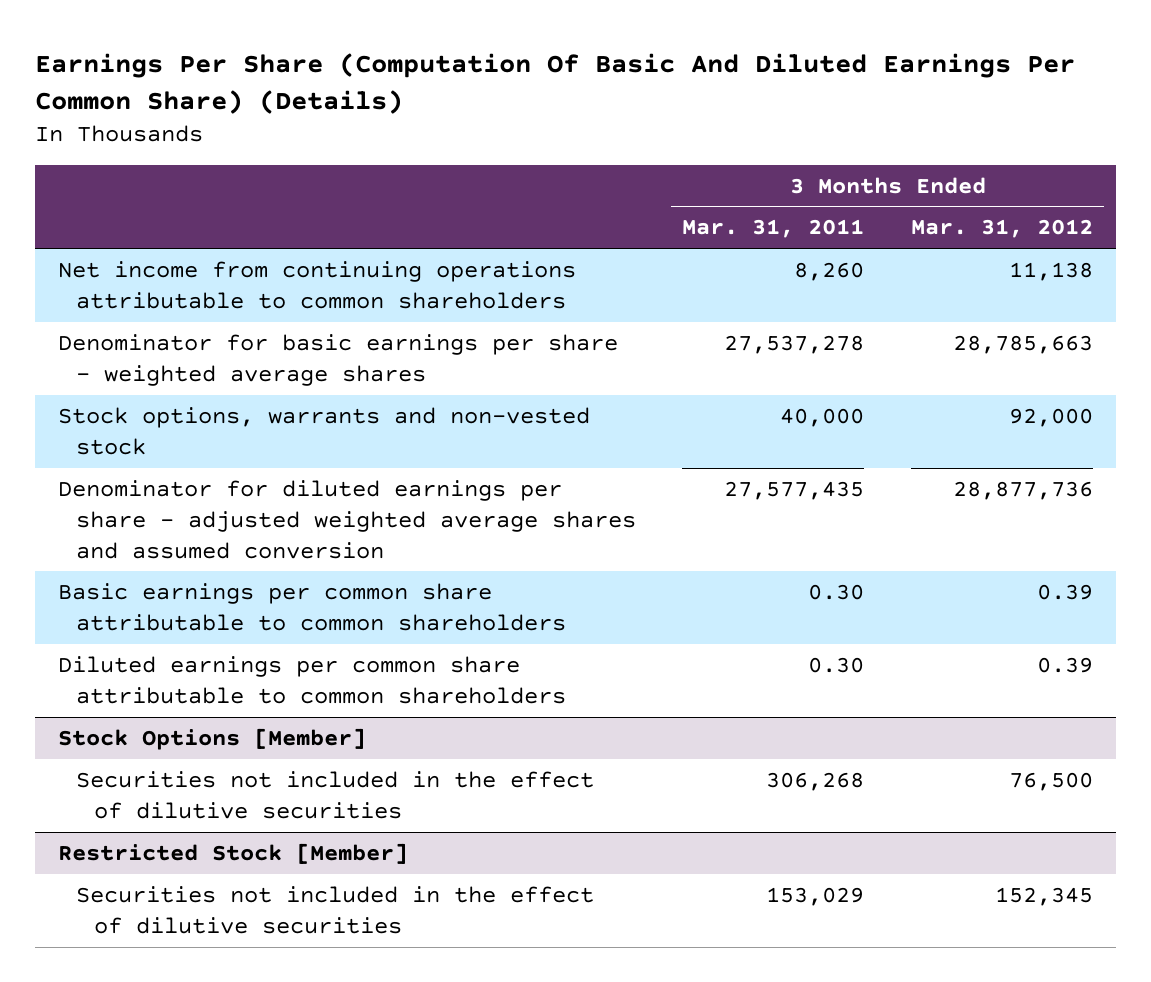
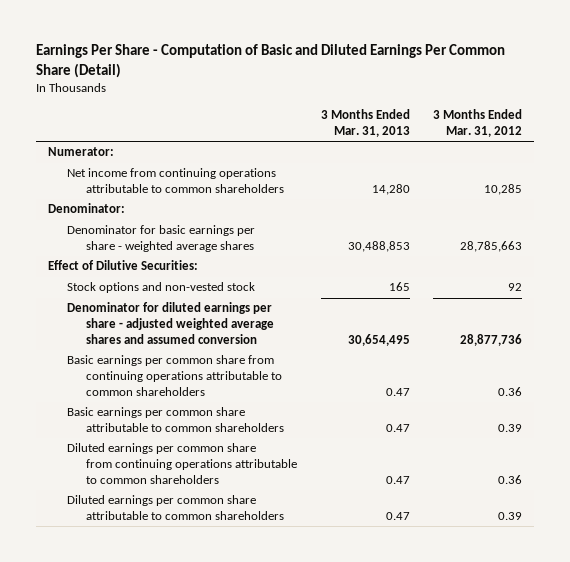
- Earnings Per Share (Computation Of Basic And Diluted Earnings Per Common Share) (Details)
+ Earnings Per Share - Computation of Basic and Diluted Earnings Per Common Share (Detail)
- | 3 Months Ended Mar. 31, 2011 | 3 Months Ended Mar. 31, 2012
+ | 3 Months Ended Mar. 31, 2013 | 3 Months Ended Mar. 31, 2012
- Net income from continuing operations attributable to common shareholders | 8,260 | 11,138
+ Numerator:
+ Net income from continuing operations attributable to common shareholders | 14,280 | 10,285
+ Denominator:
- Stock options, warrants and non-vested stock | 40,000 | 92,000
+ Effect of Dilutive Securities:
+ Stock options and non-vested stock | 165 | 92
+ Basic earnings per common share from continuing operations attributable to common shareholders | 0.47 | 0.36
+ Diluted earnings per common share from continuing operations attributable to common shareholders | 0.47 | 0.36
- Stock Options [Member]
- Securities not included in the effect of dilutive securities | 306,268 | 76,500
- Restricted Stock [Member]
- Securities not included in the effect of dilutive securities | 153,029 | 152,345

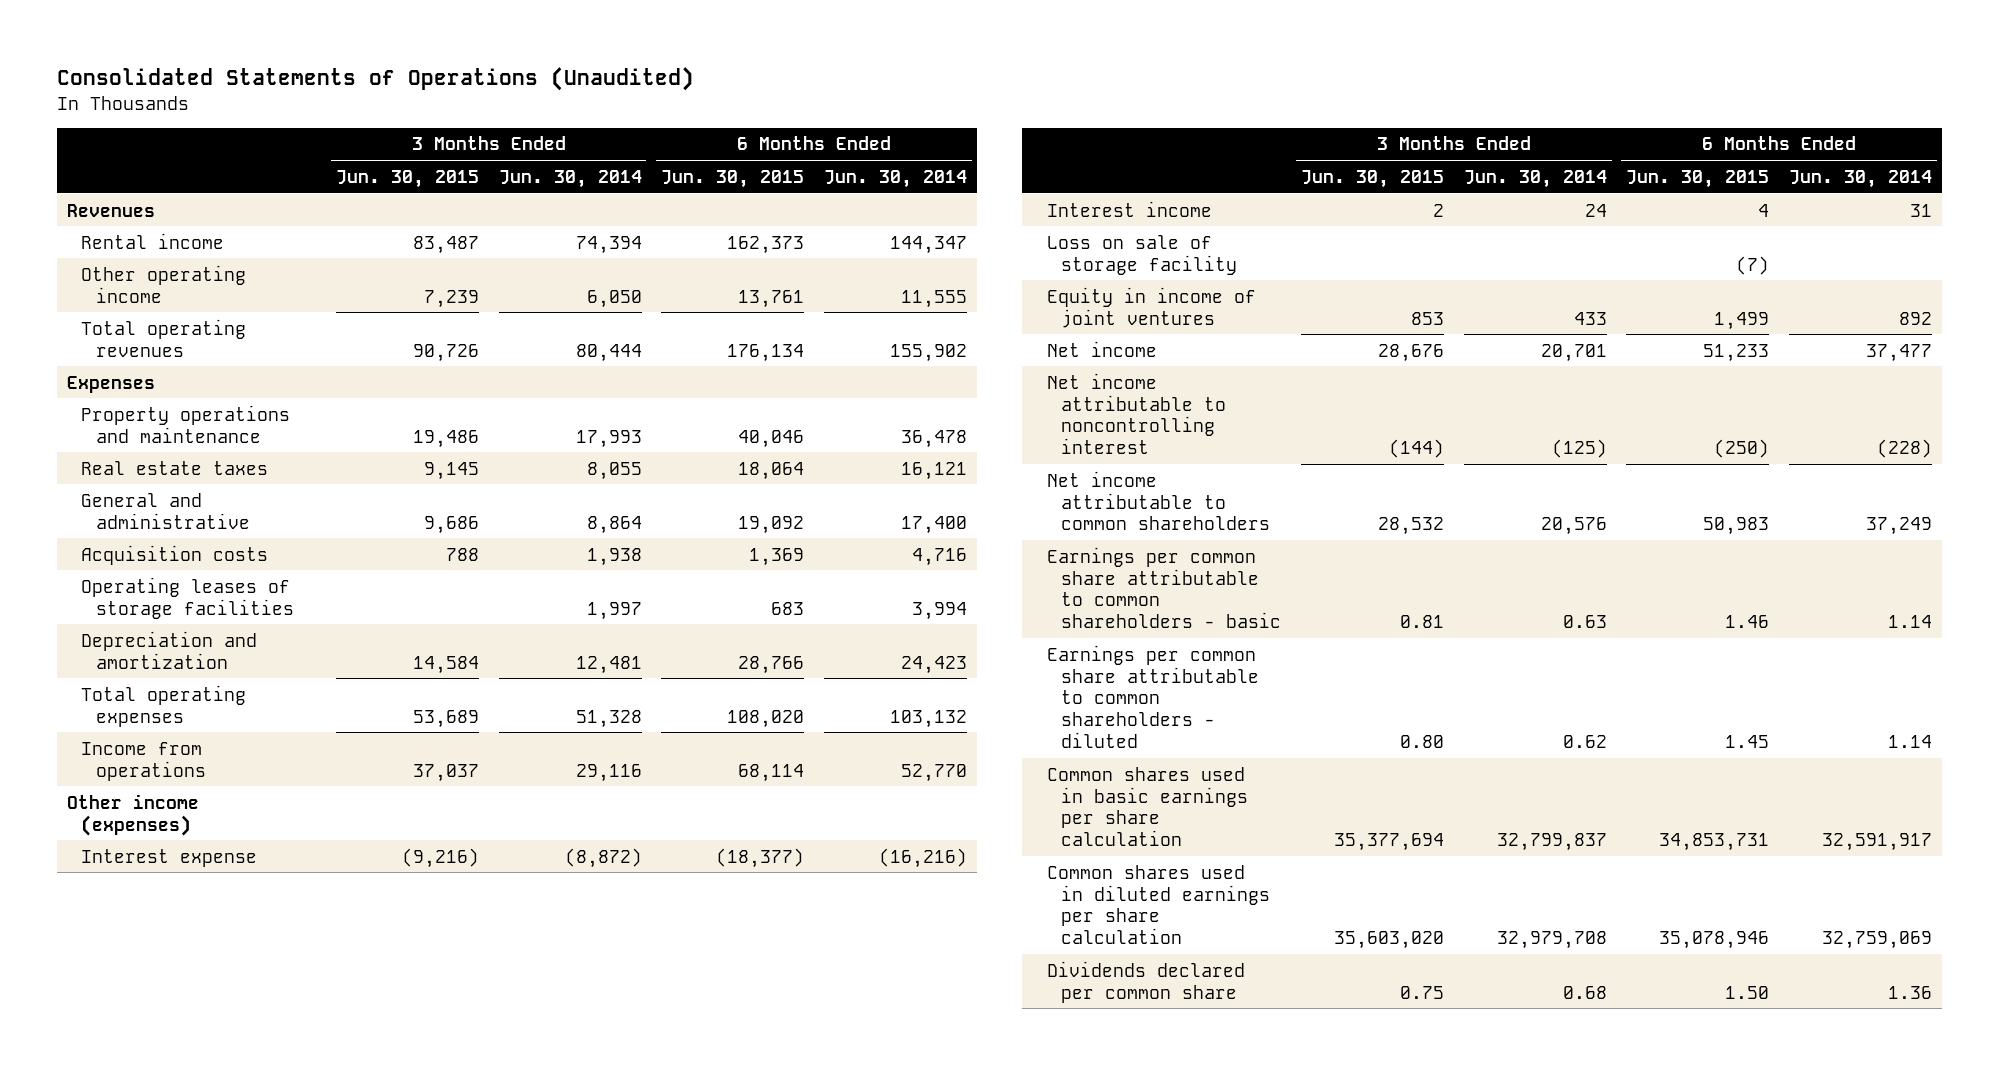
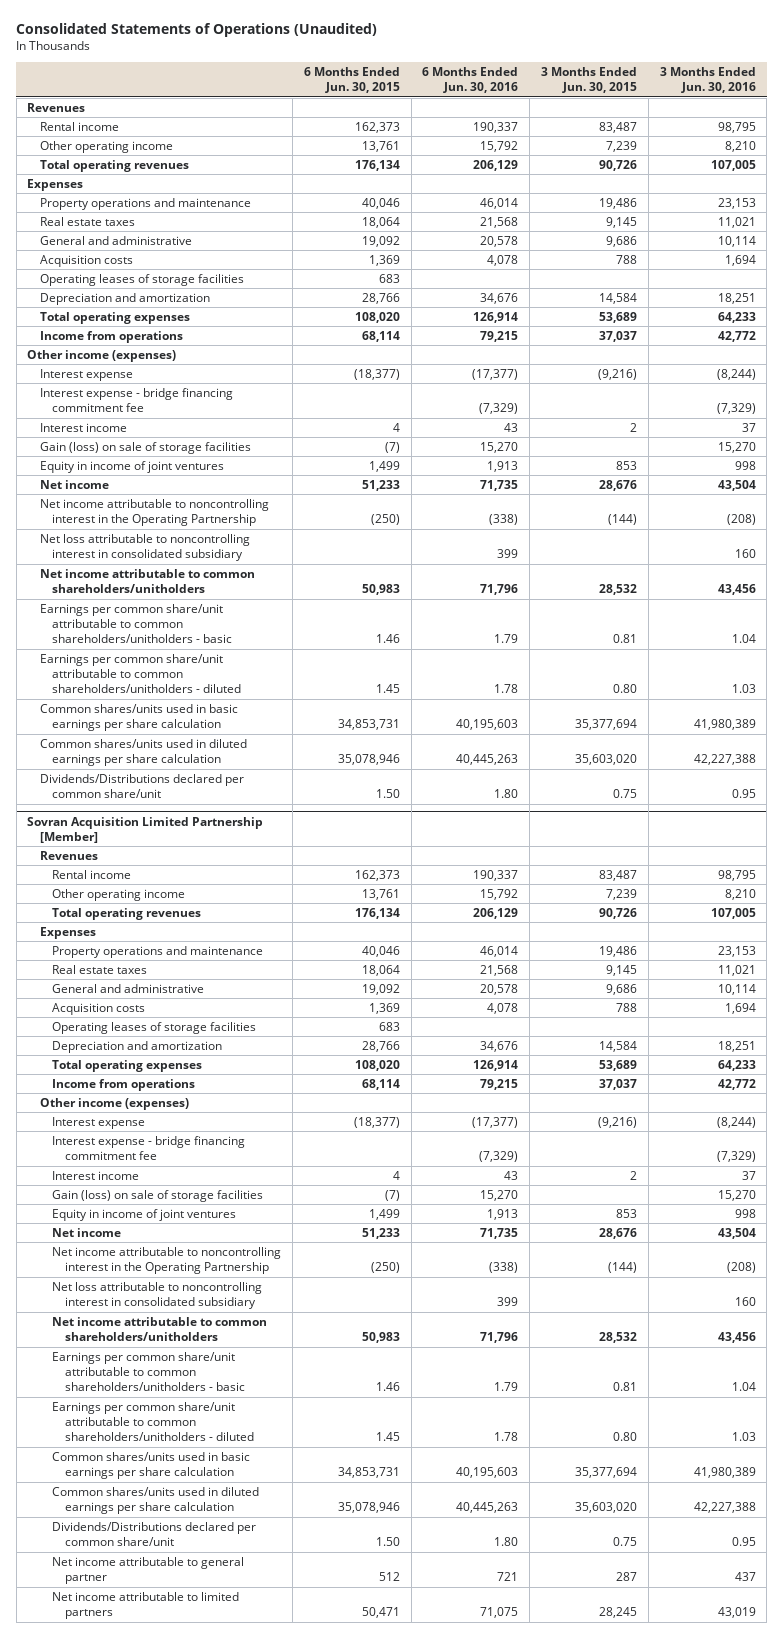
- | 3 Months Ended Jun. 30, 2015 | 3 Months Ended Jun. 30, 2014 | 6 Months Ended Jun. 30, 2015 | 6 Months Ended Jun. 30, 2014
+ | 6 Months Ended Jun. 30, 2015 | 6 Months Ended Jun. 30, 2016 | 3 Months Ended Jun. 30, 2015 | 3 Months Ended Jun. 30, 2016
+ Interest expense - bridge financing commitment fee | | (7,329) | | (7,329)
- Loss on sale of storage facility | | | (7) |
+ Gain (loss) on sale of storage facilities | (7) | 15,270 | | 15,270
- Net income attributable to noncontrolling interest | (144) | (125) | (250) | (228)
- Net income attributable to common shareholders | 28,532 | 20,576 | 50,983 | 37,249
- Earnings per common share attributable to common shareholders - basic | 0.81 | 0.63 | 1.46 | 1.14
- Earnings per common share attributable to common shareholders - diluted | 0.80 | 0.62 | 1.45 | 1.14
- Common shares used in basic earnings per share calculation | 35,377,694 | 32,799,837 | 34,853,731 | 32,591,917
- Common shares used in diluted earnings per share calculation | 35,603,020 | 32,979,708 | 35,078,946 | 32,759,069
- Dividends declared per common share | 0.75 | 0.68 | 1.50 | 1.36
+ Net income attributable to noncontrolling interest in the Operating Partnership | (250) | (338) | (144) | (208)
+ Net loss attributable to noncontrolling interest in consolidated subsidiary | | 399 | | 160
+ Net income attributable to common shareholders/unitholders | 50,983 | 71,796 | 28,532 | 43,456
+ Earnings per common share/unit attributable to common shareholders/unitholders - basic | 1.46 | 1.79 | 0.81 | 1.04
+ Earnings per common share/unit attributable to common shareholders/unitholders - diluted | 1.45 | 1.78 | 0.80 | 1.03
+ Common shares/units used in basic earnings per share calculation | 34,853,731 | 40,195,603 | 35,377,694 | 41,980,389
+ Common shares/units used in diluted earnings per share calculation | 35,078,946 | 40,445,263 | 35,603,020 | 42,227,388
+ Dividends/Distributions declared per common share/unit | 1.50 | 1.80 | 0.75 | 0.95
+ Sovran Acquisition Limited Partnership [Member]
+ Revenues
+ Rental income | 162,373 | 190,337 | 83,487 | 98,795
+ Other operating income | 13,761 | 15,792 | 7,239 | 8,210
+ Total operating revenues | 176,134 | 206,129 | 90,726 | 107,005
+ Expenses
+ Property operations and maintenance | 40,046 | 46,014 | 19,486 | 23,153
+ Real estate taxes | 18,064 | 21,568 | 9,145 | 11,021
+ General and administrative | 19,092 | 20,578 | 9,686 | 10,114
+ Acquisition costs | 1,369 | 4,078 | 788 | 1,694
+ Operating leases of storage facilities | 683 | | |
+ Depreciation and amortization | 28,766 | 34,676 | 14,584 | 18,251
+ Total operating expenses | 108,020 | 126,914 | 53,689 | 64,233
+ Income from operations | 68,114 | 79,215 | 37,037 | 42,772
+ Other income (expenses)
+ Interest expense | (18,377) | (17,377) | (9,216) | (8,244)
+ Interest expense - bridge financing commitment fee | | (7,329) | | (7,329)
+ Interest income | 4 | 43 | 2 | 37
+ Gain (loss) on sale of storage facilities | (7) | 15,270 | | 15,270
+ Equity in income of joint ventures | 1,499 | 1,913 | 853 | 998
+ Net income | 51,233 | 71,735 | 28,676 | 43,504
+ Net income attributable to noncontrolling interest in the Operating Partnership | (250) | (338) | (144) | (208)
+ Net loss attributable to noncontrolling interest in consolidated subsidiary | | 399 | | 160
+ Net income attributable to common shareholders/unitholders | 50,983 | 71,796 | 28,532 | 43,456
+ Earnings per common share/unit attributable to common shareholders/unitholders - basic | 1.46 | 1.79 | 0.81 | 1.04
+ Earnings per common share/unit attributable to common shareholders/unitholders - diluted | 1.45 | 1.78 | 0.80 | 1.03
+ Common shares/units used in basic earnings per share calculation | 34,853,731 | 40,195,603 | 35,377,694 | 41,980,389
+ Common shares/units used in diluted earnings per share calculation | 35,078,946 | 40,445,263 | 35,603,020 | 42,227,388
+ Dividends/Distributions declared per common share/unit | 1.50 | 1.80 | 0.75 | 0.95
+ Net income attributable to general partner | 512 | 721 | 287 | 437
+ Net income attributable to limited partners | 50,471 | 71,075 | 28,245 | 43,019

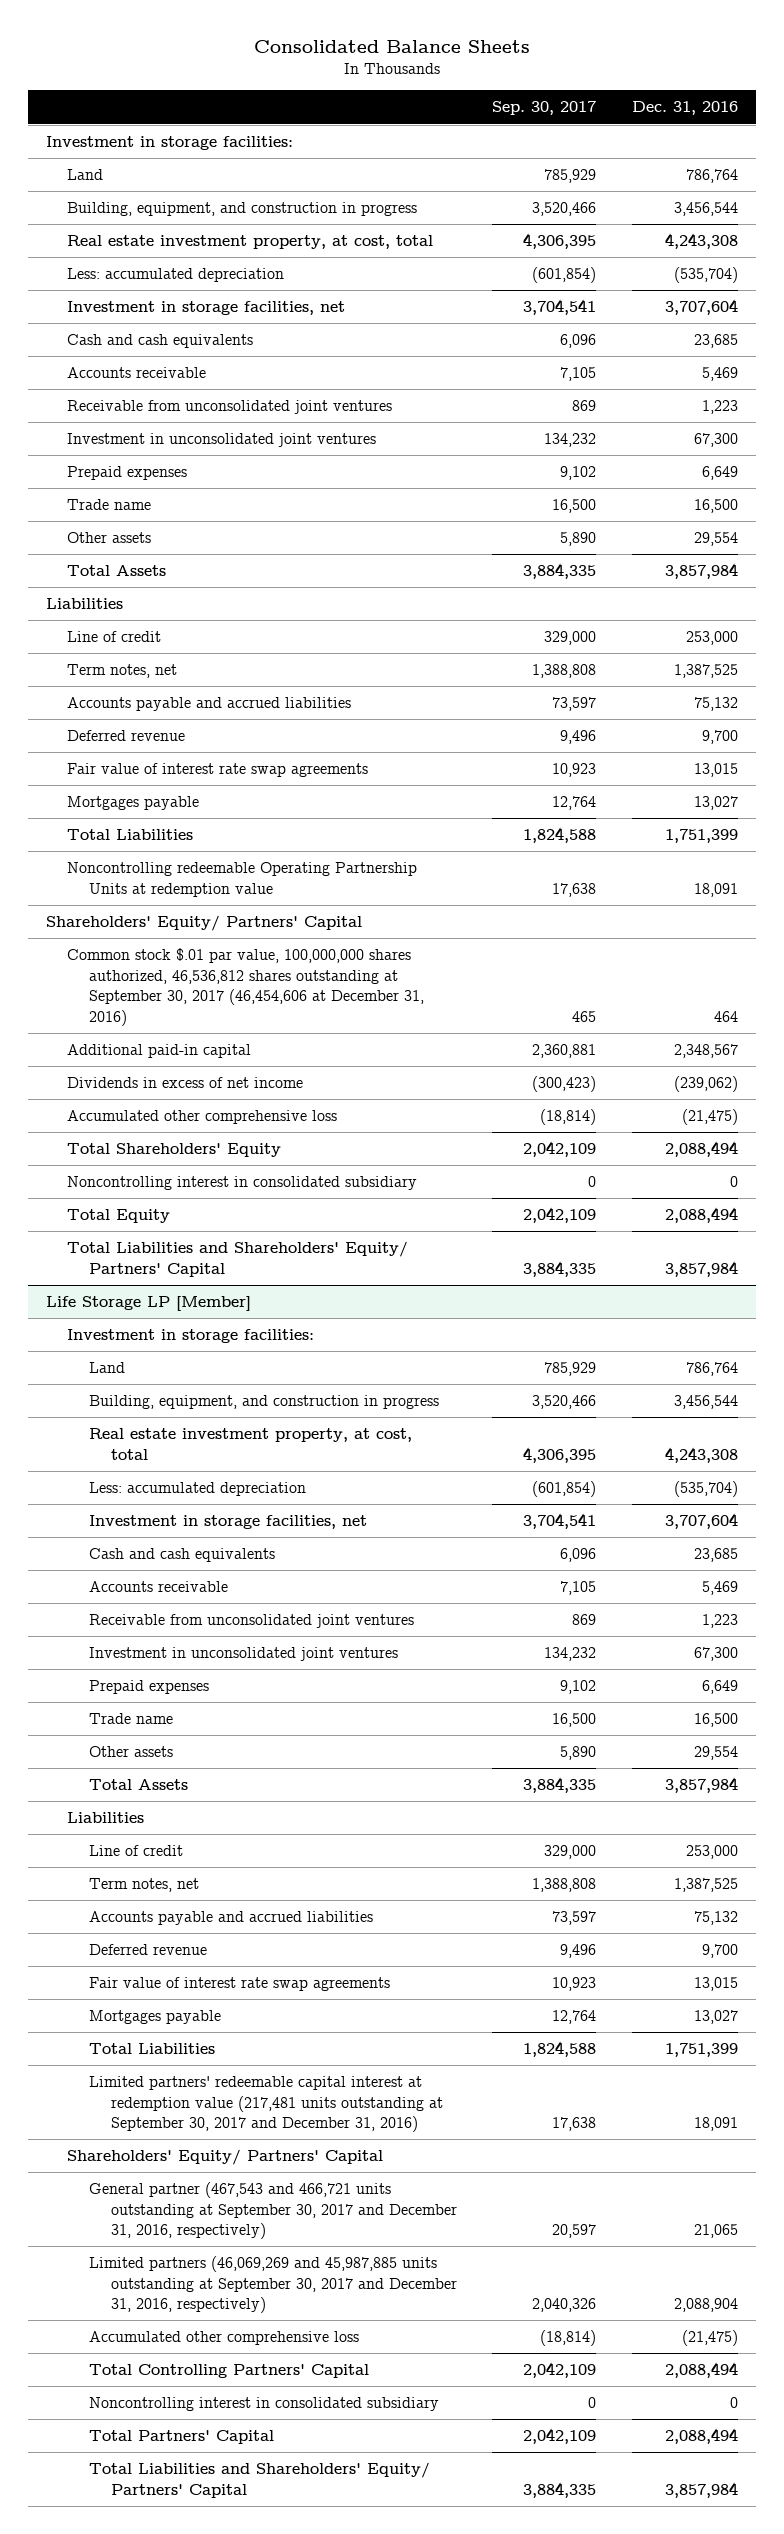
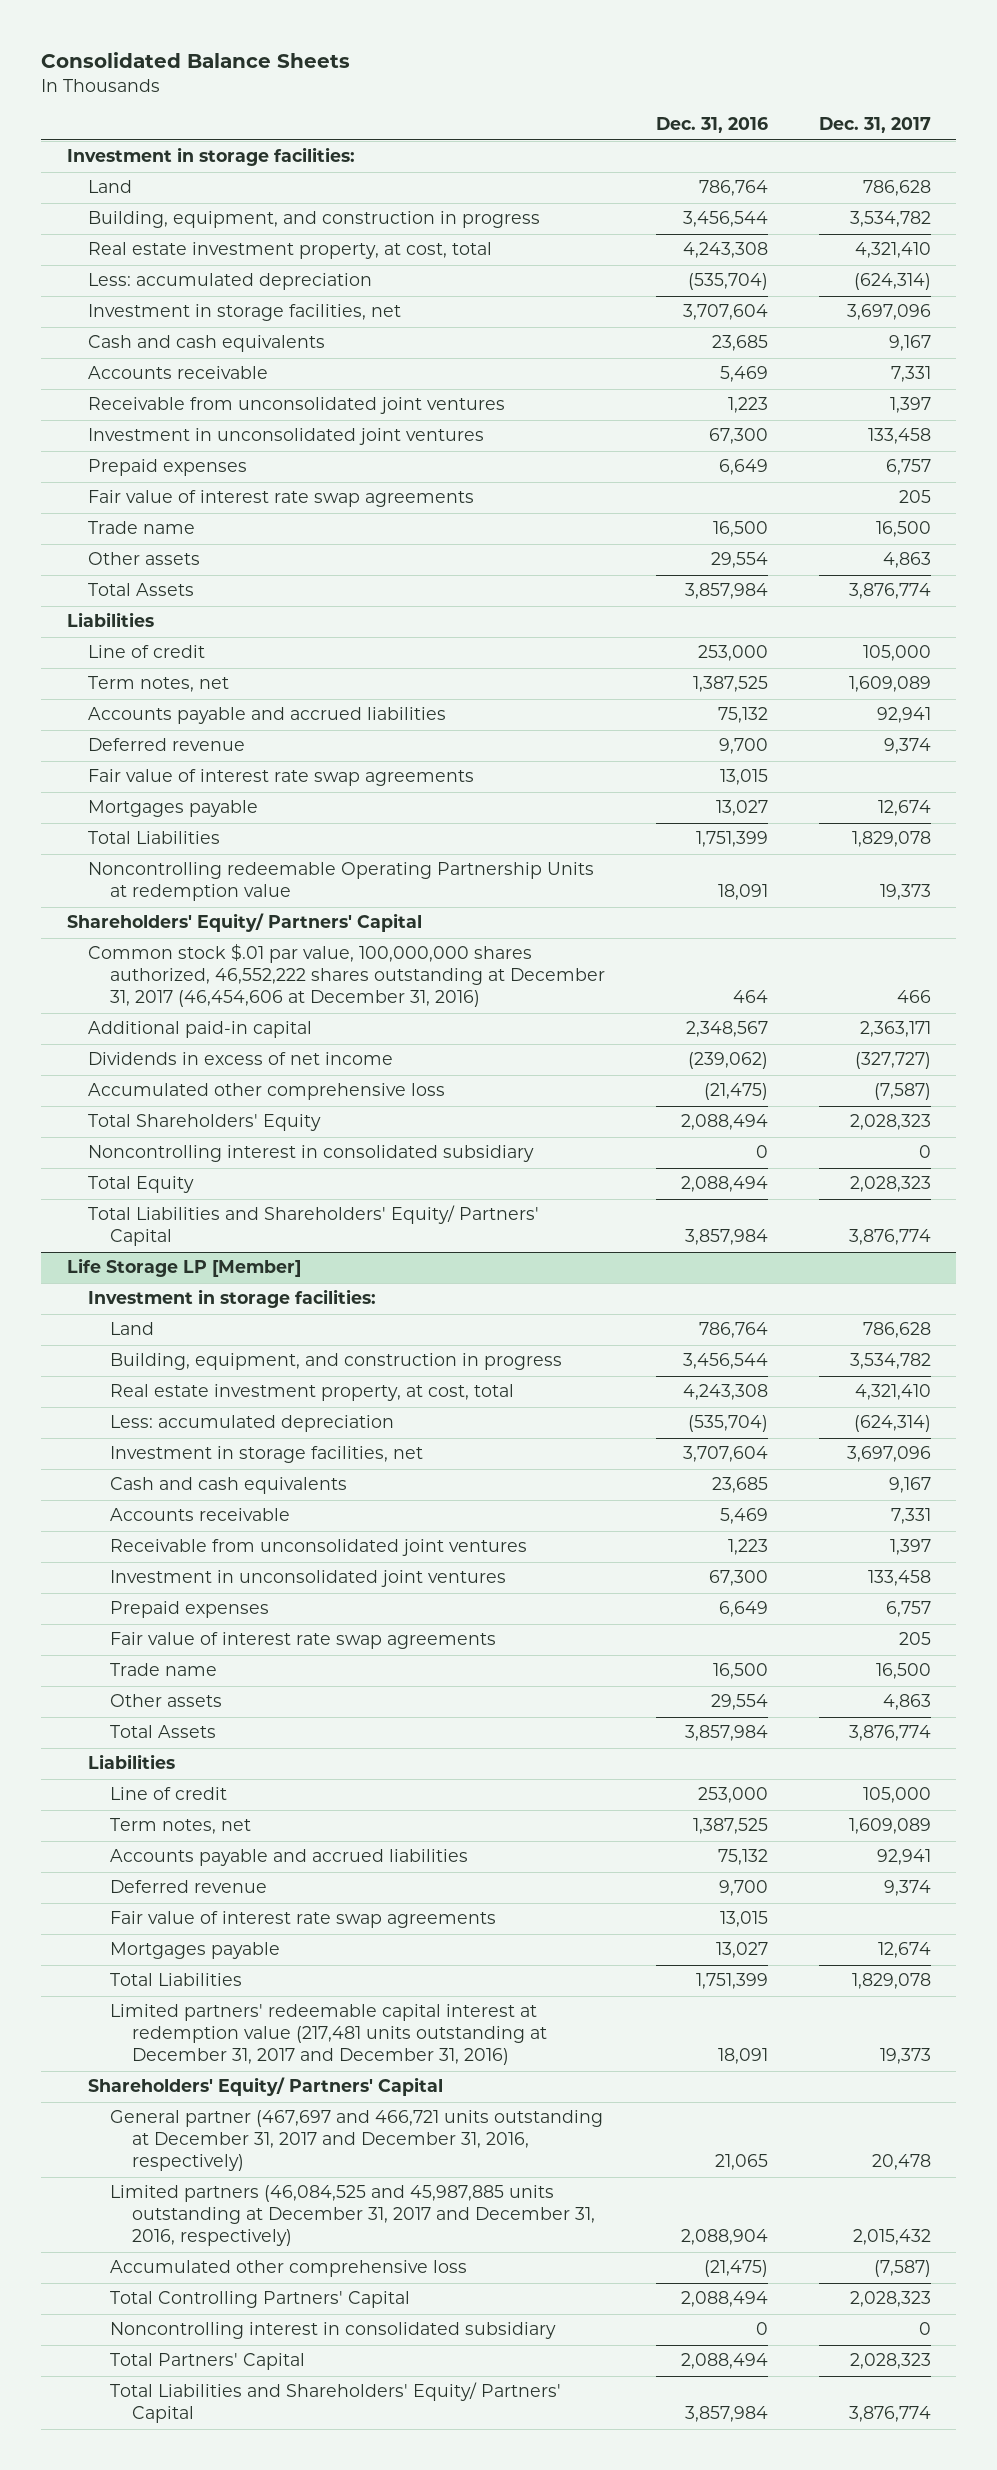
- | Sep. 30, 2017 | Dec. 31, 2016
+ | Dec. 31, 2016 | Dec. 31, 2017
+ Fair value of interest rate swap agreements | | 205
- Common stock $.01 par value, 100,000,000 shares authorized, 46,536,812 shares outstanding at September 30, 2017 (46,454,606 at December 31, 2016) | 465 | 464
+ Common stock $.01 par value, 100,000,000 shares authorized, 46,552,222 shares outstanding at December 31, 2017 (46,454,606 at December 31, 2016) | 464 | 466
@ Life Storage LP [Member]
+ Fair value of interest rate swap agreements | | 205
- Limited partners' redeemable capital interest at redemption value (217,481 units outstanding at September 30, 2017 and December 31, 2016) | 17,638 | 18,091
+ Limited partners' redeemable capital interest at redemption value (217,481 units outstanding at December 31, 2017 and December 31, 2016) | 18,091 | 19,373
- General partner (467,543 and 466,721 units outstanding at September 30, 2017 and December 31, 2016, respectively) | 20,597 | 21,065
- Limited partners (46,069,269 and 45,987,885 units outstanding at September 30, 2017 and December 31, 2016, respectively) | 2,040,326 | 2,088,904
+ General partner (467,697 and 466,721 units outstanding at December 31, 2017 and December 31, 2016, respectively) | 21,065 | 20,478
+ Limited partners (46,084,525 and 45,987,885 units outstanding at December 31, 2017 and December 31, 2016, respectively) | 2,088,904 | 2,015,432

